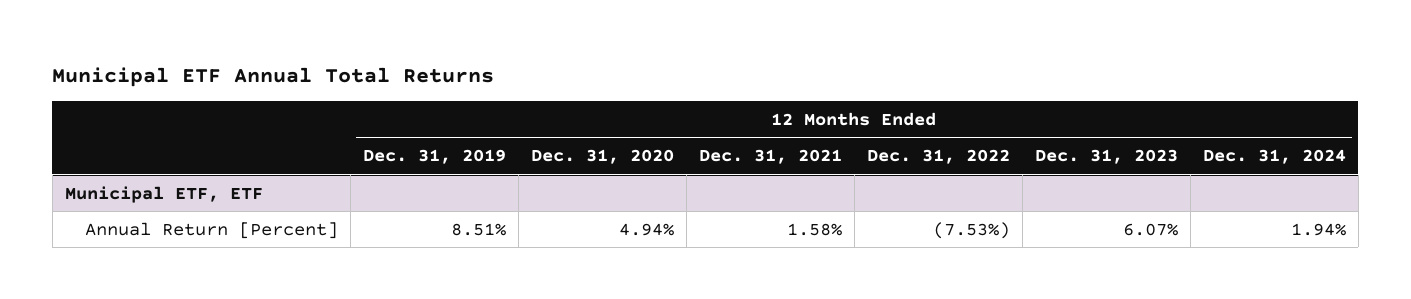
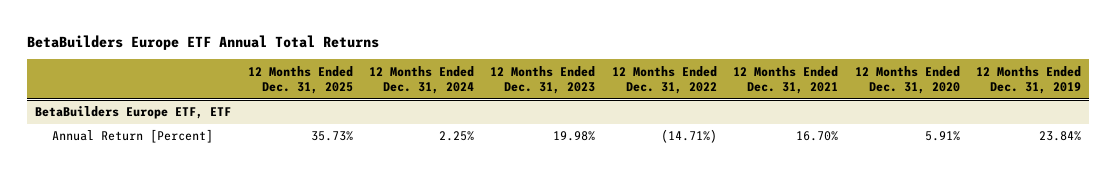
- Municipal ETF Annual Total Returns
+ BetaBuilders Europe ETF Annual Total Returns
- | 12 Months Ended Dec. 31, 2019 | 12 Months Ended Dec. 31, 2020 | 12 Months Ended Dec. 31, 2021 | 12 Months Ended Dec. 31, 2022 | 12 Months Ended Dec. 31, 2023 | 12 Months Ended Dec. 31, 2024
+ | 12 Months Ended Dec. 31, 2025 | 12 Months Ended Dec. 31, 2024 | 12 Months Ended Dec. 31, 2023 | 12 Months Ended Dec. 31, 2022 | 12 Months Ended Dec. 31, 2021 | 12 Months Ended Dec. 31, 2020 | 12 Months Ended Dec. 31, 2019
- Municipal ETF, ETF
- Annual Return [Percent] | 8.51% | 4.94% | 1.58% | (7.53%) | 6.07% | 1.94%
+ BetaBuilders Europe ETF, ETF
+ Annual Return [Percent] | 35.73% | 2.25% | 19.98% | (14.71%) | 16.70% | 5.91% | 23.84%

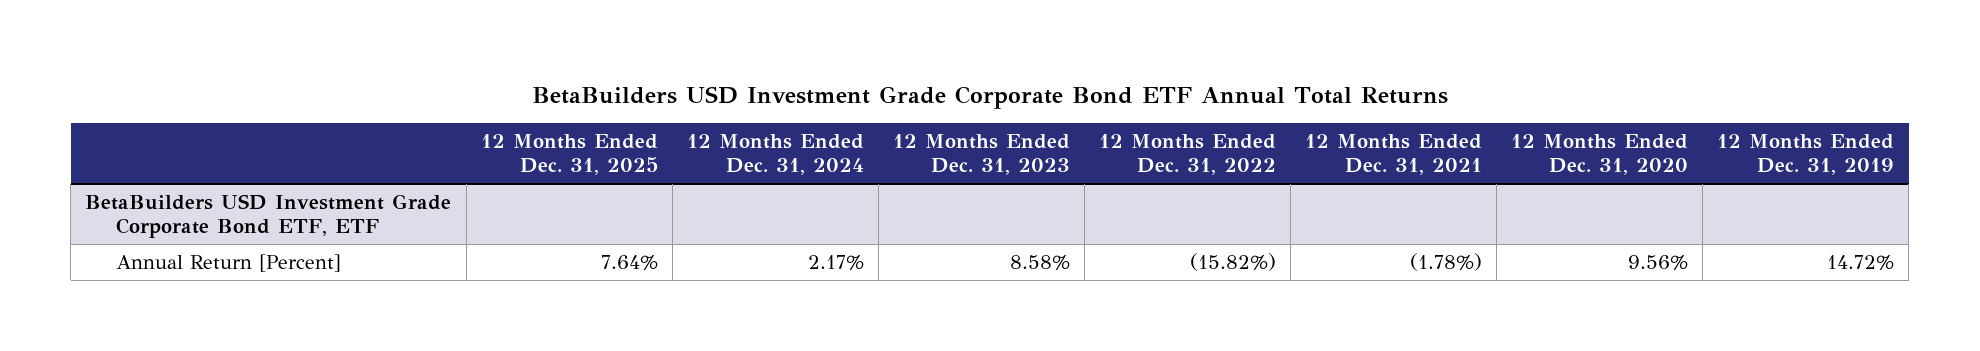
- BetaBuilders Europe ETF Annual Total Returns
+ BetaBuilders USD Investment Grade Corporate Bond ETF Annual Total Returns
- BetaBuilders Europe ETF, ETF
- Annual Return [Percent] | 35.73% | 2.25% | 19.98% | (14.71%) | 16.70% | 5.91% | 23.84%
+ BetaBuilders USD Investment Grade Corporate Bond ETF, ETF
+ Annual Return [Percent] | 7.64% | 2.17% | 8.58% | (15.82%) | (1.78%) | 9.56% | 14.72%

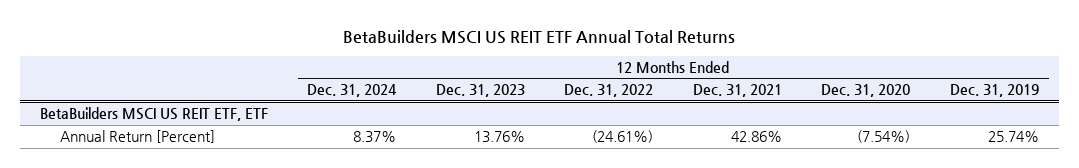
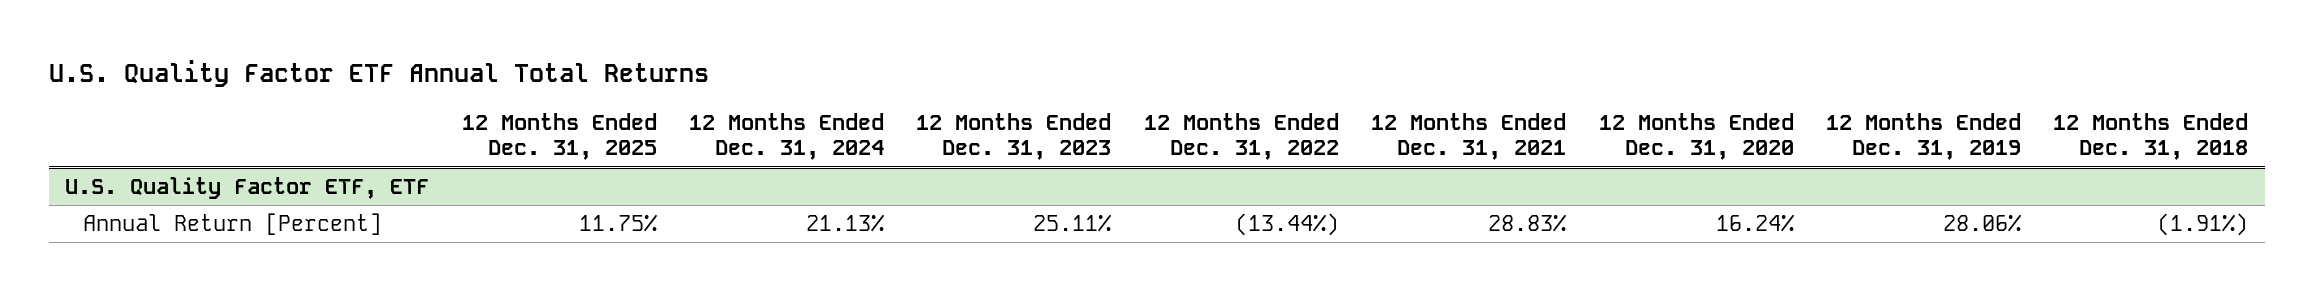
- BetaBuilders MSCI US REIT ETF Annual Total Returns
+ U.S. Quality Factor ETF Annual Total Returns
- | 12 Months Ended Dec. 31, 2024 | 12 Months Ended Dec. 31, 2023 | 12 Months Ended Dec. 31, 2022 | 12 Months Ended Dec. 31, 2021 | 12 Months Ended Dec. 31, 2020 | 12 Months Ended Dec. 31, 2019
+ | 12 Months Ended Dec. 31, 2025 | 12 Months Ended Dec. 31, 2024 | 12 Months Ended Dec. 31, 2023 | 12 Months Ended Dec. 31, 2022 | 12 Months Ended Dec. 31, 2021 | 12 Months Ended Dec. 31, 2020 | 12 Months Ended Dec. 31, 2019 | 12 Months Ended Dec. 31, 2018
- BetaBuilders MSCI US REIT ETF, ETF
- Annual Return [Percent] | 8.37% | 13.76% | (24.61%) | 42.86% | (7.54%) | 25.74%
+ U.S. Quality Factor ETF, ETF
+ Annual Return [Percent] | 11.75% | 21.13% | 25.11% | (13.44%) | 28.83% | 16.24% | 28.06% | (1.91%)

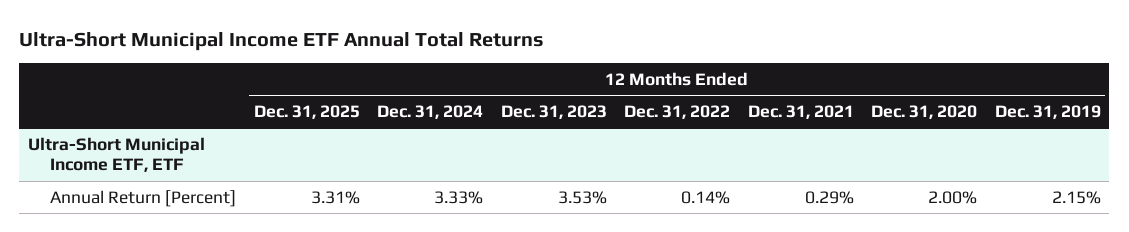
- U.S. Quality Factor ETF Annual Total Returns
+ Ultra-Short Municipal Income ETF Annual Total Returns
- | 12 Months Ended Dec. 31, 2025 | 12 Months Ended Dec. 31, 2024 | 12 Months Ended Dec. 31, 2023 | 12 Months Ended Dec. 31, 2022 | 12 Months Ended Dec. 31, 2021 | 12 Months Ended Dec. 31, 2020 | 12 Months Ended Dec. 31, 2019 | 12 Months Ended Dec. 31, 2018
+ | 12 Months Ended Dec. 31, 2025 | 12 Months Ended Dec. 31, 2024 | 12 Months Ended Dec. 31, 2023 | 12 Months Ended Dec. 31, 2022 | 12 Months Ended Dec. 31, 2021 | 12 Months Ended Dec. 31, 2020 | 12 Months Ended Dec. 31, 2019
- U.S. Quality Factor ETF, ETF
- Annual Return [Percent] | 11.75% | 21.13% | 25.11% | (13.44%) | 28.83% | 16.24% | 28.06% | (1.91%)
+ Ultra-Short Municipal Income ETF, ETF
+ Annual Return [Percent] | 3.31% | 3.33% | 3.53% | 0.14% | 0.29% | 2.00% | 2.15%

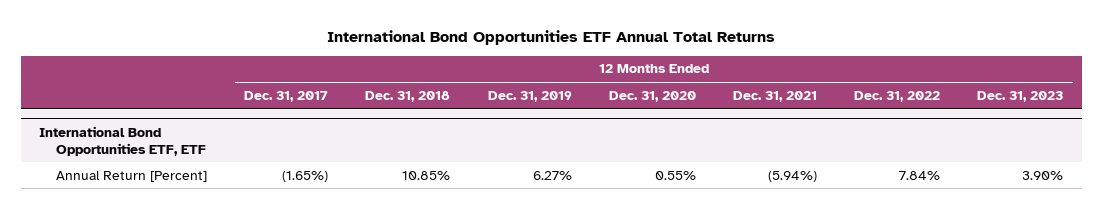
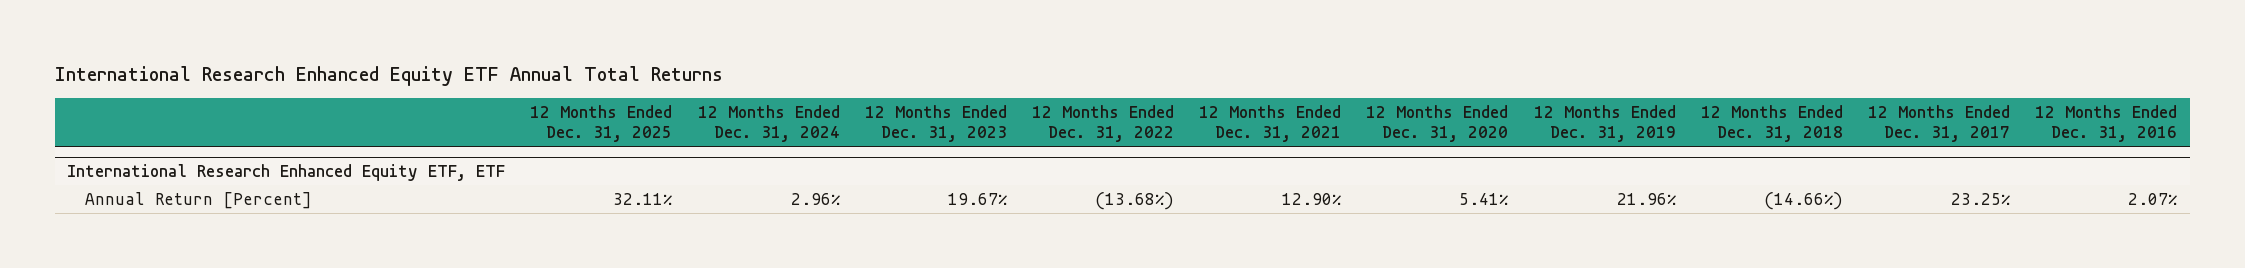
- International Bond Opportunities ETF Annual Total Returns
+ International Research Enhanced Equity ETF Annual Total Returns
- | 12 Months Ended Dec. 31, 2017 | 12 Months Ended Dec. 31, 2018 | 12 Months Ended Dec. 31, 2019 | 12 Months Ended Dec. 31, 2020 | 12 Months Ended Dec. 31, 2021 | 12 Months Ended Dec. 31, 2022 | 12 Months Ended Dec. 31, 2023
+ | 12 Months Ended Dec. 31, 2025 | 12 Months Ended Dec. 31, 2024 | 12 Months Ended Dec. 31, 2023 | 12 Months Ended Dec. 31, 2022 | 12 Months Ended Dec. 31, 2021 | 12 Months Ended Dec. 31, 2020 | 12 Months Ended Dec. 31, 2019 | 12 Months Ended Dec. 31, 2018 | 12 Months Ended Dec. 31, 2017 | 12 Months Ended Dec. 31, 2016
- International Bond Opportunities ETF, ETF
- Annual Return [Percent] | (1.65%) | 10.85% | 6.27% | 0.55% | (5.94%) | 7.84% | 3.90%
+ International Research Enhanced Equity ETF, ETF
+ Annual Return [Percent] | 32.11% | 2.96% | 19.67% | (13.68%) | 12.90% | 5.41% | 21.96% | (14.66%) | 23.25% | 2.07%

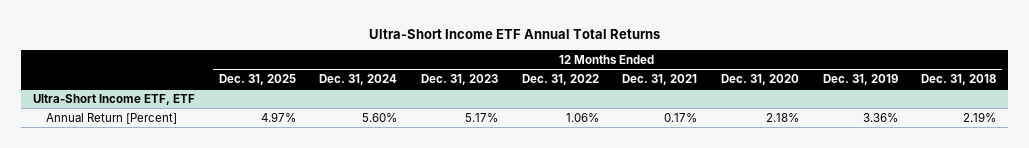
- International Research Enhanced Equity ETF Annual Total Returns
+ Ultra-Short Income ETF Annual Total Returns
- | 12 Months Ended Dec. 31, 2025 | 12 Months Ended Dec. 31, 2024 | 12 Months Ended Dec. 31, 2023 | 12 Months Ended Dec. 31, 2022 | 12 Months Ended Dec. 31, 2021 | 12 Months Ended Dec. 31, 2020 | 12 Months Ended Dec. 31, 2019 | 12 Months Ended Dec. 31, 2018 | 12 Months Ended Dec. 31, 2017 | 12 Months Ended Dec. 31, 2016
+ | 12 Months Ended Dec. 31, 2025 | 12 Months Ended Dec. 31, 2024 | 12 Months Ended Dec. 31, 2023 | 12 Months Ended Dec. 31, 2022 | 12 Months Ended Dec. 31, 2021 | 12 Months Ended Dec. 31, 2020 | 12 Months Ended Dec. 31, 2019 | 12 Months Ended Dec. 31, 2018
- International Research Enhanced Equity ETF, ETF
- Annual Return [Percent] | 32.11% | 2.96% | 19.67% | (13.68%) | 12.90% | 5.41% | 21.96% | (14.66%) | 23.25% | 2.07%
+ Ultra-Short Income ETF, ETF
+ Annual Return [Percent] | 4.97% | 5.60% | 5.17% | 1.06% | 0.17% | 2.18% | 3.36% | 2.19%

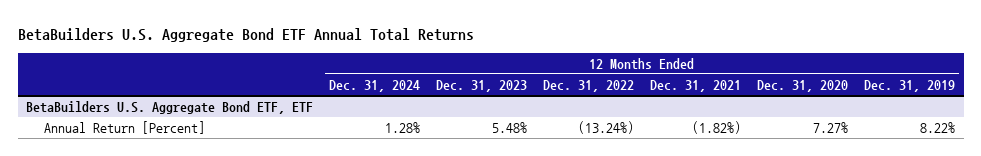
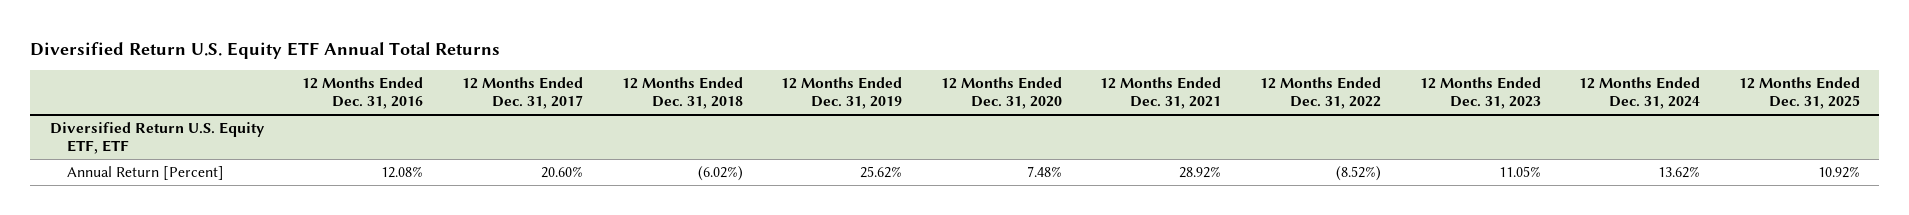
- BetaBuilders U.S. Aggregate Bond ETF Annual Total Returns
+ Diversified Return U.S. Equity ETF Annual Total Returns
- | 12 Months Ended Dec. 31, 2024 | 12 Months Ended Dec. 31, 2023 | 12 Months Ended Dec. 31, 2022 | 12 Months Ended Dec. 31, 2021 | 12 Months Ended Dec. 31, 2020 | 12 Months Ended Dec. 31, 2019
+ | 12 Months Ended Dec. 31, 2016 | 12 Months Ended Dec. 31, 2017 | 12 Months Ended Dec. 31, 2018 | 12 Months Ended Dec. 31, 2019 | 12 Months Ended Dec. 31, 2020 | 12 Months Ended Dec. 31, 2021 | 12 Months Ended Dec. 31, 2022 | 12 Months Ended Dec. 31, 2023 | 12 Months Ended Dec. 31, 2024 | 12 Months Ended Dec. 31, 2025
- BetaBuilders U.S. Aggregate Bond ETF, ETF
- Annual Return [Percent] | 1.28% | 5.48% | (13.24%) | (1.82%) | 7.27% | 8.22%
+ Diversified Return U.S. Equity ETF, ETF
+ Annual Return [Percent] | 12.08% | 20.60% | (6.02%) | 25.62% | 7.48% | 28.92% | (8.52%) | 11.05% | 13.62% | 10.92%

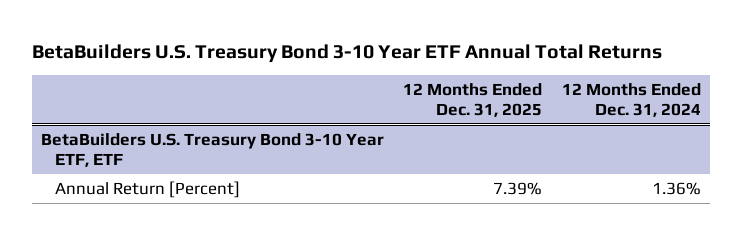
- Diversified Return U.S. Equity ETF Annual Total Returns
+ BetaBuilders U.S. Treasury Bond 3-10 Year ETF Annual Total Returns
- | 12 Months Ended Dec. 31, 2016 | 12 Months Ended Dec. 31, 2017 | 12 Months Ended Dec. 31, 2018 | 12 Months Ended Dec. 31, 2019 | 12 Months Ended Dec. 31, 2020 | 12 Months Ended Dec. 31, 2021 | 12 Months Ended Dec. 31, 2022 | 12 Months Ended Dec. 31, 2023 | 12 Months Ended Dec. 31, 2024 | 12 Months Ended Dec. 31, 2025
+ | 12 Months Ended Dec. 31, 2025 | 12 Months Ended Dec. 31, 2024
- Diversified Return U.S. Equity ETF, ETF
- Annual Return [Percent] | 12.08% | 20.60% | (6.02%) | 25.62% | 7.48% | 28.92% | (8.52%) | 11.05% | 13.62% | 10.92%
+ BetaBuilders U.S. Treasury Bond 3-10 Year ETF, ETF
+ Annual Return [Percent] | 7.39% | 1.36%

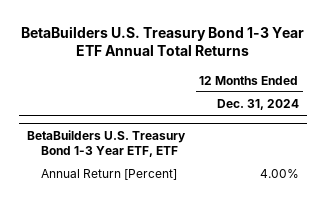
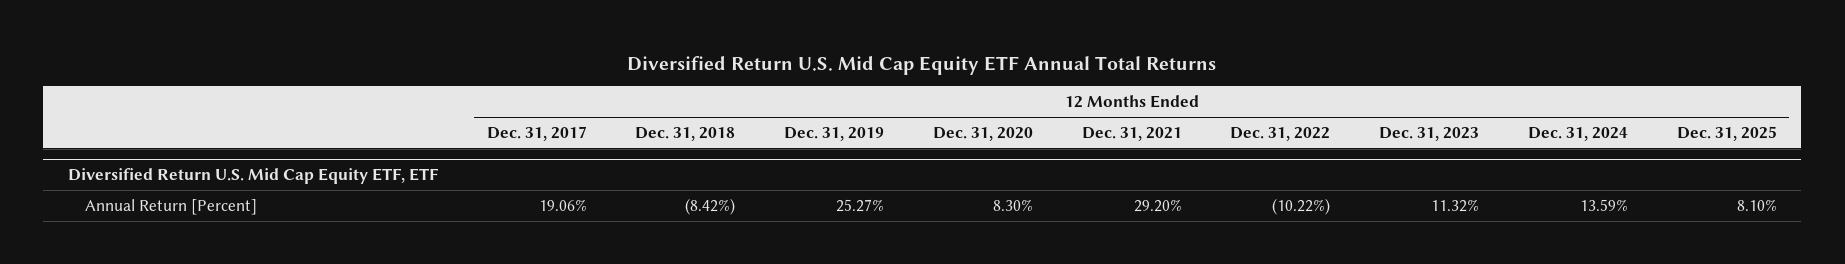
- BetaBuilders U.S. Treasury Bond 1-3 Year ETF Annual Total Returns
+ Diversified Return U.S. Mid Cap Equity ETF Annual Total Returns
- | 12 Months Ended Dec. 31, 2024
+ | 12 Months Ended Dec. 31, 2017 | 12 Months Ended Dec. 31, 2018 | 12 Months Ended Dec. 31, 2019 | 12 Months Ended Dec. 31, 2020 | 12 Months Ended Dec. 31, 2021 | 12 Months Ended Dec. 31, 2022 | 12 Months Ended Dec. 31, 2023 | 12 Months Ended Dec. 31, 2024 | 12 Months Ended Dec. 31, 2025
- BetaBuilders U.S. Treasury Bond 1-3 Year ETF, ETF
- Annual Return [Percent] | 4.00%
+ Diversified Return U.S. Mid Cap Equity ETF, ETF
+ Annual Return [Percent] | 19.06% | (8.42%) | 25.27% | 8.30% | 29.20% | (10.22%) | 11.32% | 13.59% | 8.10%

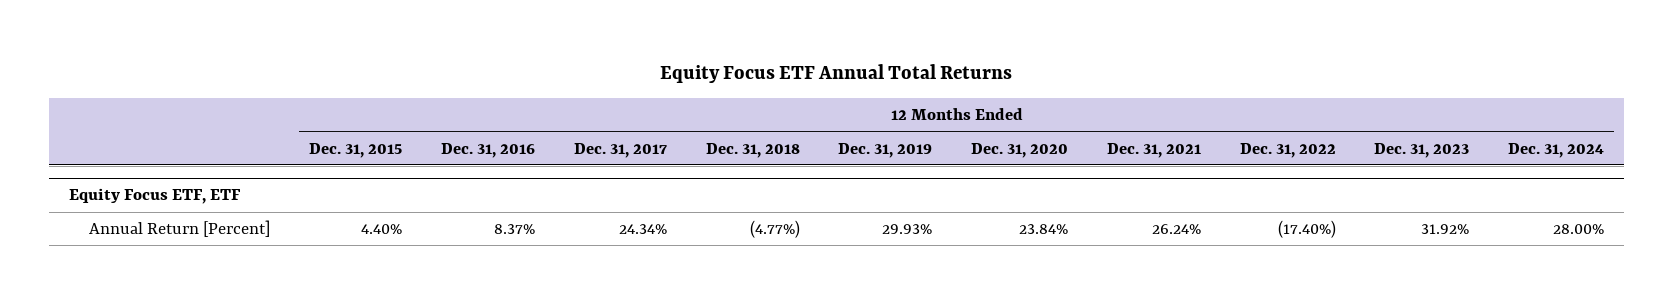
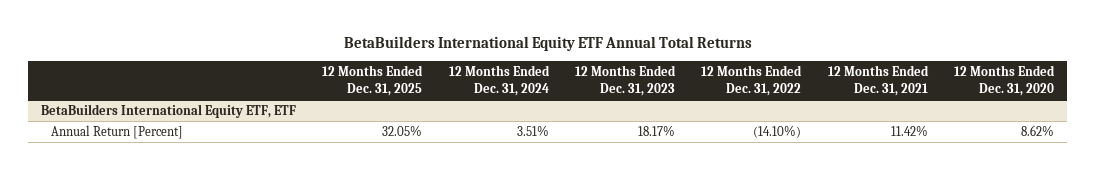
- Equity Focus ETF Annual Total Returns
+ BetaBuilders International Equity ETF Annual Total Returns
- | 12 Months Ended Dec. 31, 2015 | 12 Months Ended Dec. 31, 2016 | 12 Months Ended Dec. 31, 2017 | 12 Months Ended Dec. 31, 2018 | 12 Months Ended Dec. 31, 2019 | 12 Months Ended Dec. 31, 2020 | 12 Months Ended Dec. 31, 2021 | 12 Months Ended Dec. 31, 2022 | 12 Months Ended Dec. 31, 2023 | 12 Months Ended Dec. 31, 2024
+ | 12 Months Ended Dec. 31, 2025 | 12 Months Ended Dec. 31, 2024 | 12 Months Ended Dec. 31, 2023 | 12 Months Ended Dec. 31, 2022 | 12 Months Ended Dec. 31, 2021 | 12 Months Ended Dec. 31, 2020
- Equity Focus ETF, ETF
- Annual Return [Percent] | 4.40% | 8.37% | 24.34% | (4.77%) | 29.93% | 23.84% | 26.24% | (17.40%) | 31.92% | 28.00%
+ BetaBuilders International Equity ETF, ETF
+ Annual Return [Percent] | 32.05% | 3.51% | 18.17% | (14.10%) | 11.42% | 8.62%

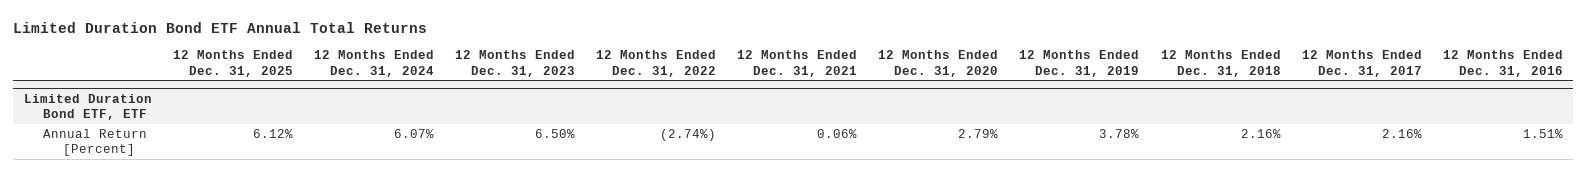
- BetaBuilders International Equity ETF Annual Total Returns
+ Limited Duration Bond ETF Annual Total Returns
- | 12 Months Ended Dec. 31, 2025 | 12 Months Ended Dec. 31, 2024 | 12 Months Ended Dec. 31, 2023 | 12 Months Ended Dec. 31, 2022 | 12 Months Ended Dec. 31, 2021 | 12 Months Ended Dec. 31, 2020
+ | 12 Months Ended Dec. 31, 2025 | 12 Months Ended Dec. 31, 2024 | 12 Months Ended Dec. 31, 2023 | 12 Months Ended Dec. 31, 2022 | 12 Months Ended Dec. 31, 2021 | 12 Months Ended Dec. 31, 2020 | 12 Months Ended Dec. 31, 2019 | 12 Months Ended Dec. 31, 2018 | 12 Months Ended Dec. 31, 2017 | 12 Months Ended Dec. 31, 2016
- BetaBuilders International Equity ETF, ETF
- Annual Return [Percent] | 32.05% | 3.51% | 18.17% | (14.10%) | 11.42% | 8.62%
+ Limited Duration Bond ETF, ETF
+ Annual Return [Percent] | 6.12% | 6.07% | 6.50% | (2.74%) | 0.06% | 2.79% | 3.78% | 2.16% | 2.16% | 1.51%

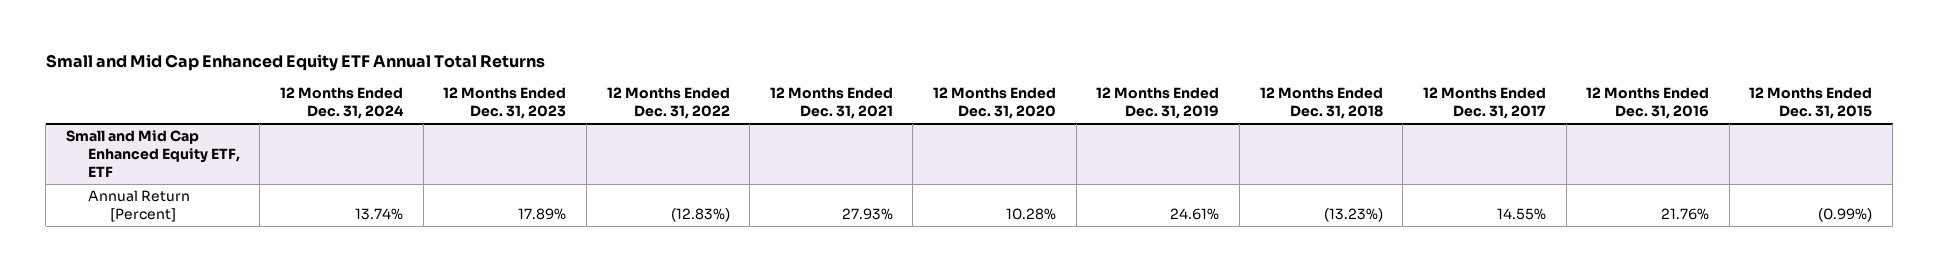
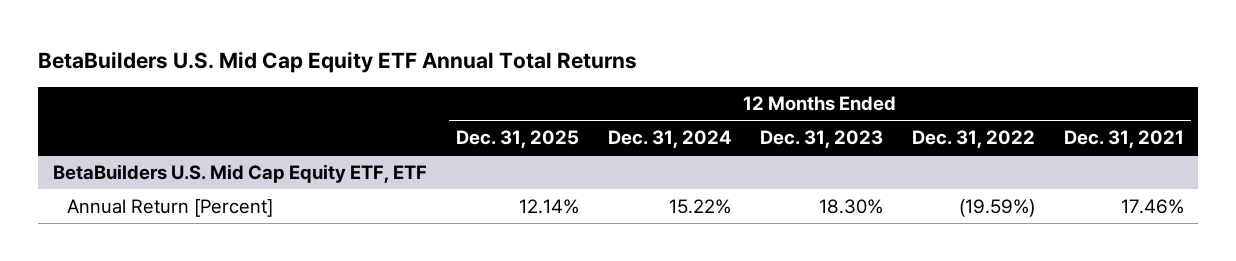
- Small and Mid Cap Enhanced Equity ETF Annual Total Returns
+ BetaBuilders U.S. Mid Cap Equity ETF Annual Total Returns
- | 12 Months Ended Dec. 31, 2024 | 12 Months Ended Dec. 31, 2023 | 12 Months Ended Dec. 31, 2022 | 12 Months Ended Dec. 31, 2021 | 12 Months Ended Dec. 31, 2020 | 12 Months Ended Dec. 31, 2019 | 12 Months Ended Dec. 31, 2018 | 12 Months Ended Dec. 31, 2017 | 12 Months Ended Dec. 31, 2016 | 12 Months Ended Dec. 31, 2015
+ | 12 Months Ended Dec. 31, 2025 | 12 Months Ended Dec. 31, 2024 | 12 Months Ended Dec. 31, 2023 | 12 Months Ended Dec. 31, 2022 | 12 Months Ended Dec. 31, 2021
- Small and Mid Cap Enhanced Equity ETF, ETF
- Annual Return [Percent] | 13.74% | 17.89% | (12.83%) | 27.93% | 10.28% | 24.61% | (13.23%) | 14.55% | 21.76% | (0.99%)
+ BetaBuilders U.S. Mid Cap Equity ETF, ETF
+ Annual Return [Percent] | 12.14% | 15.22% | 18.30% | (19.59%) | 17.46%

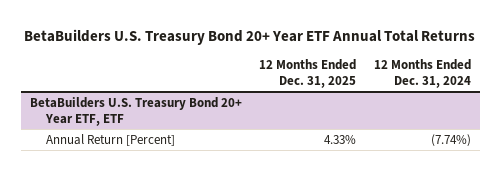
- BetaBuilders U.S. Mid Cap Equity ETF Annual Total Returns
+ BetaBuilders U.S. Treasury Bond 20+ Year ETF Annual Total Returns
- | 12 Months Ended Dec. 31, 2025 | 12 Months Ended Dec. 31, 2024 | 12 Months Ended Dec. 31, 2023 | 12 Months Ended Dec. 31, 2022 | 12 Months Ended Dec. 31, 2021
+ | 12 Months Ended Dec. 31, 2025 | 12 Months Ended Dec. 31, 2024
- BetaBuilders U.S. Mid Cap Equity ETF, ETF
- Annual Return [Percent] | 12.14% | 15.22% | 18.30% | (19.59%) | 17.46%
+ BetaBuilders U.S. Treasury Bond 20+ Year ETF, ETF
+ Annual Return [Percent] | 4.33% | (7.74%)

